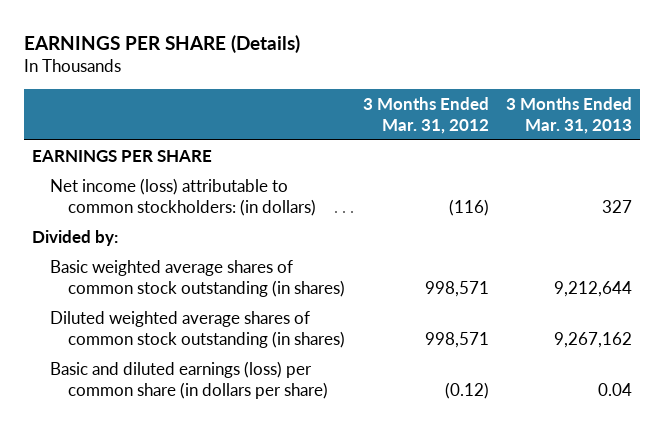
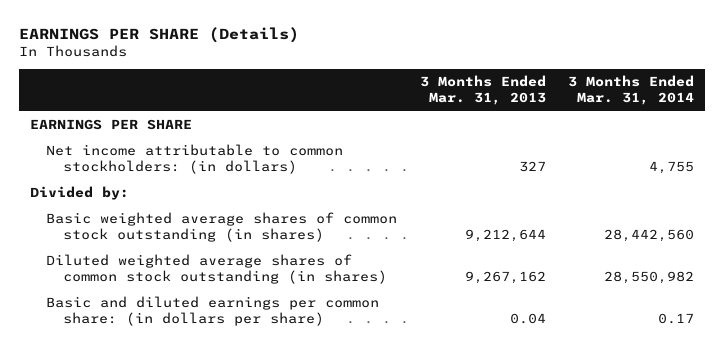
- | 3 Months Ended Mar. 31, 2012 | 3 Months Ended Mar. 31, 2013
+ | 3 Months Ended Mar. 31, 2013 | 3 Months Ended Mar. 31, 2014
- Net income (loss) attributable to common stockholders: (in dollars) | (116) | 327
+ Net income attributable to common stockholders: (in dollars) | 327 | 4,755
- Basic and diluted earnings (loss) per common share (in dollars per share) | (0.12) | 0.04
+ Basic and diluted earnings per common share: (in dollars per share) | 0.04 | 0.17

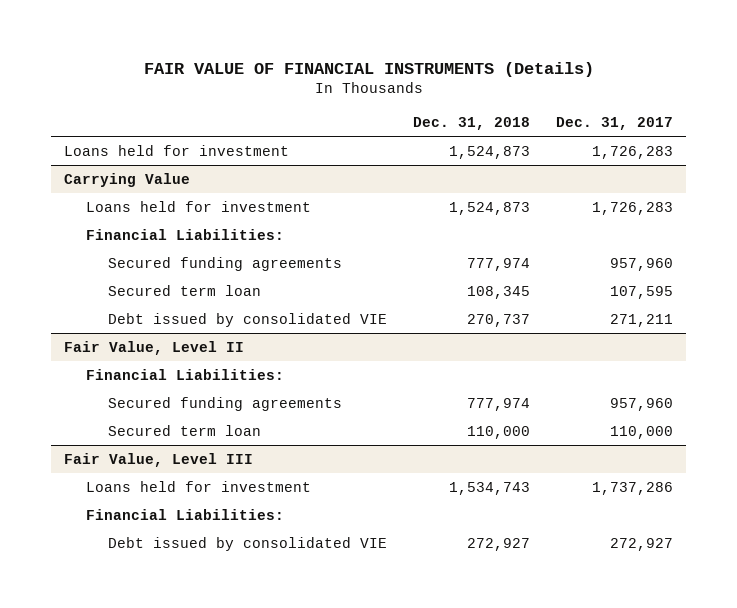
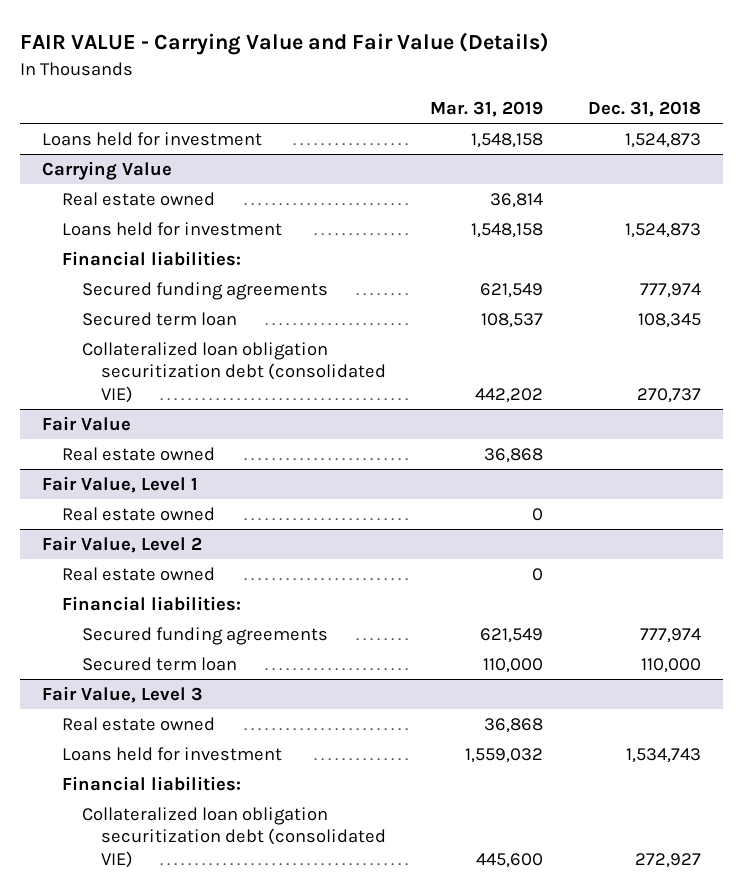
- FAIR VALUE OF FINANCIAL INSTRUMENTS (Details)
+ FAIR VALUE - Carrying Value and Fair Value (Details)
- | Dec. 31, 2018 | Dec. 31, 2017
+ | Mar. 31, 2019 | Dec. 31, 2018
@ Carrying Value
+ Real estate owned | 36,814 |
- Financial Liabilities:
+ Financial liabilities:
- Debt issued by consolidated VIE | 270,737 | 271,211
- Fair Value, Level II
- Financial Liabilities:
@ Carrying Value
+ Collateralized loan obligation securitization debt (consolidated VIE) | 442,202 | 270,737
+ Fair Value
+ Real estate owned | 36,868 |
+ Fair Value, Level 1
+ Real estate owned | 0 |
+ Fair Value, Level 2
+ Real estate owned | 0 |
+ Financial liabilities:
- Fair Value, Level III
+ Fair Value, Level 3
+ Real estate owned | 36,868 |
- Financial Liabilities:
- Debt issued by consolidated VIE | 272,927 | 272,927
+ Financial liabilities:
+ Collateralized loan obligation securitization debt (consolidated VIE) | 445,600 | 272,927

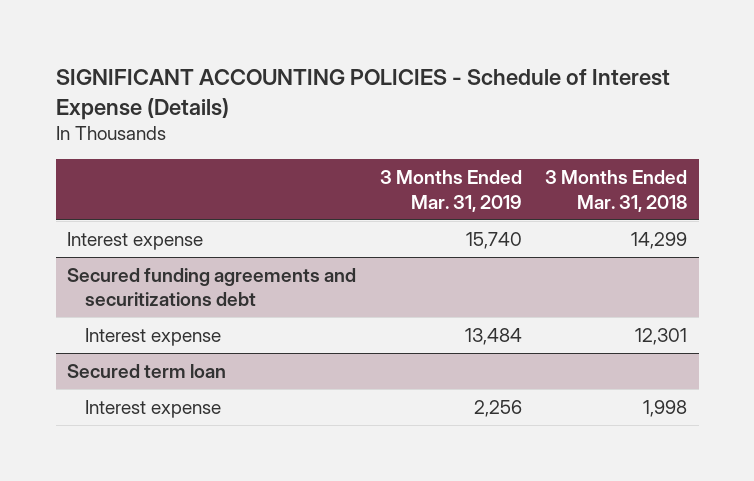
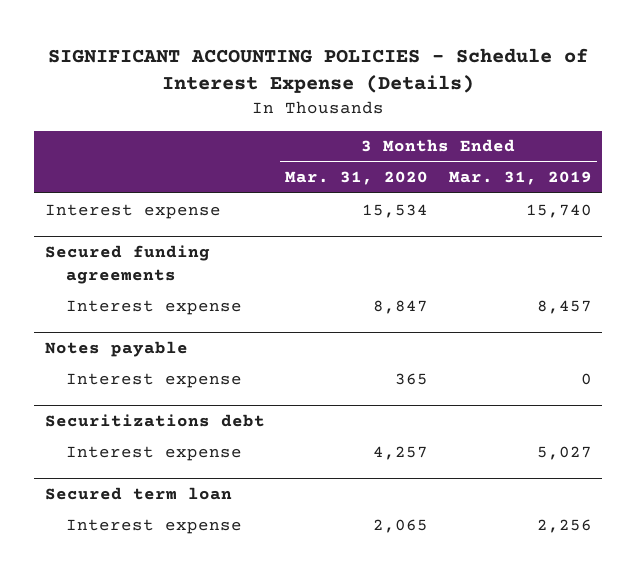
- | 3 Months Ended Mar. 31, 2019 | 3 Months Ended Mar. 31, 2018
+ | 3 Months Ended Mar. 31, 2020 | 3 Months Ended Mar. 31, 2019
- Secured funding agreements and securitizations debt
- Interest expense | 13,484 | 12,301
+ Secured funding agreements
+ Interest expense | 8,847 | 8,457
+ Notes payable
+ Interest expense | 365 | 0
+ Securitizations debt
+ Interest expense | 4,257 | 5,027

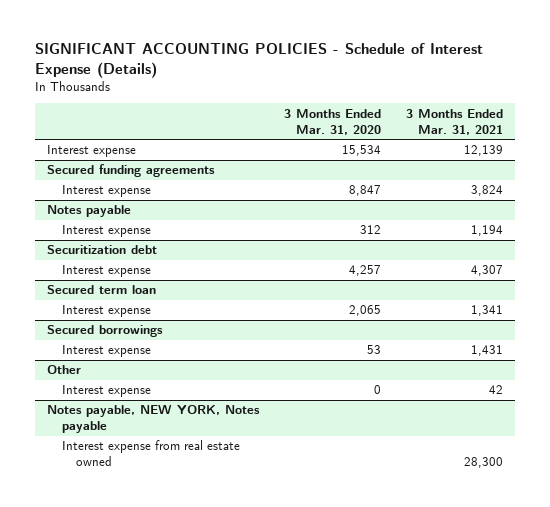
- | 3 Months Ended Mar. 31, 2020 | 3 Months Ended Mar. 31, 2019
+ | 3 Months Ended Mar. 31, 2020 | 3 Months Ended Mar. 31, 2021
@ Notes payable
- Interest expense | 365 | 0
- Securitizations debt
@ Notes payable
+ Interest expense | 312 | 1,194
+ Securitization debt
+ Secured borrowings
+ Interest expense | 53 | 1,431
+ Other
+ Interest expense | 0 | 42
+ Notes payable, NEW YORK, Notes payable
+ Interest expense from real estate owned | | 28,300

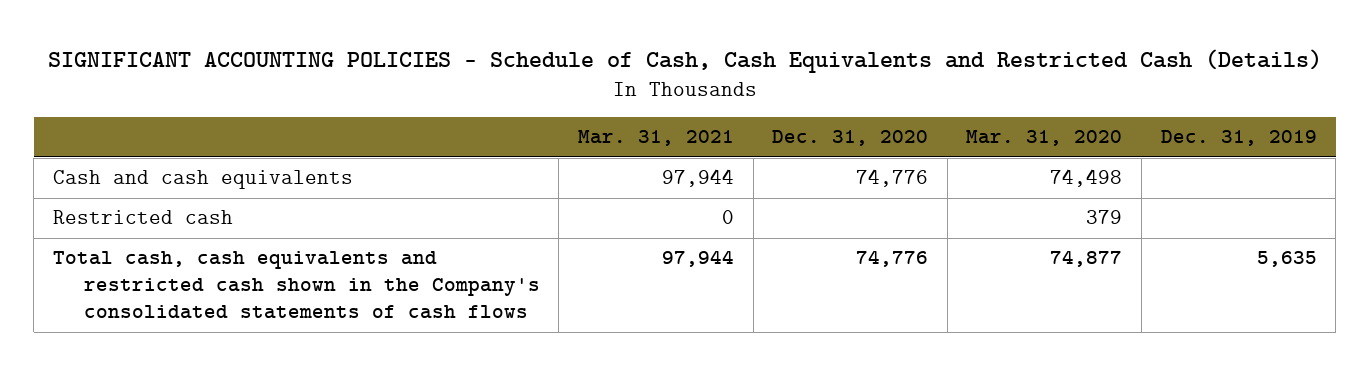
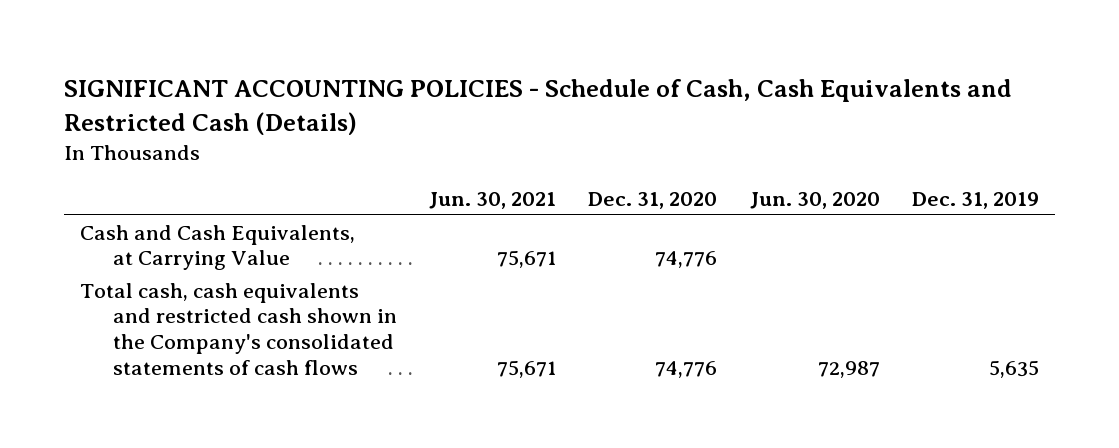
- | Mar. 31, 2021 | Dec. 31, 2020 | Mar. 31, 2020 | Dec. 31, 2019
+ | Jun. 30, 2021 | Dec. 31, 2020 | Jun. 30, 2020 | Dec. 31, 2019
- Cash and cash equivalents | 97,944 | 74,776 | 74,498 |
- Restricted cash | 0 | | 379 |
+ Cash and Cash Equivalents, at Carrying Value | 75,671 | 74,776 | |

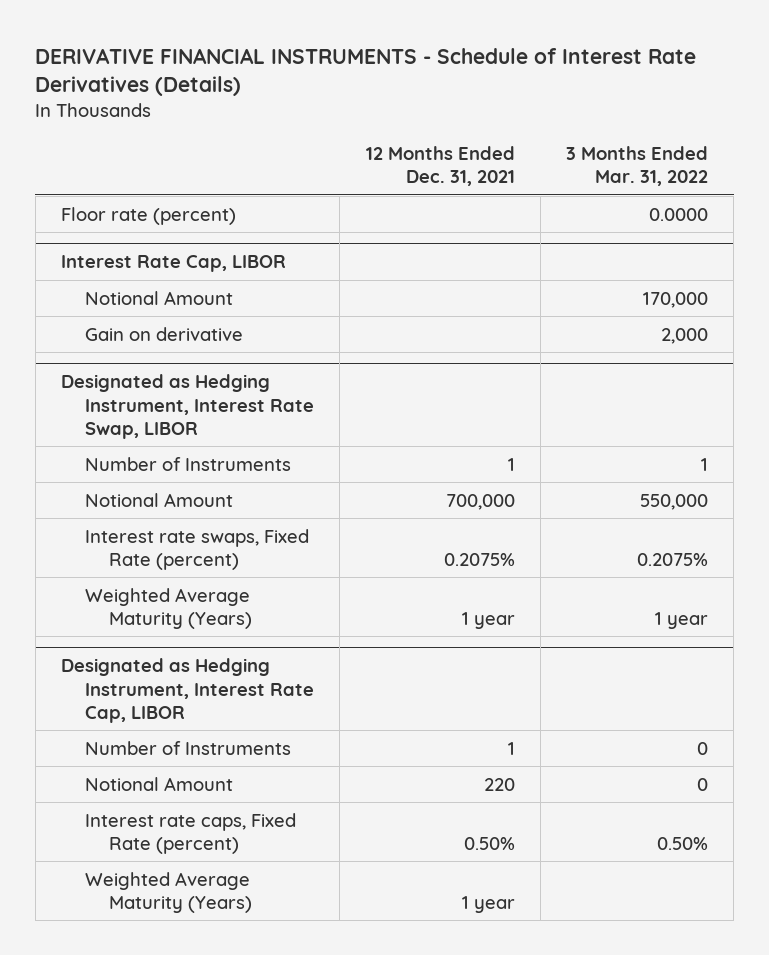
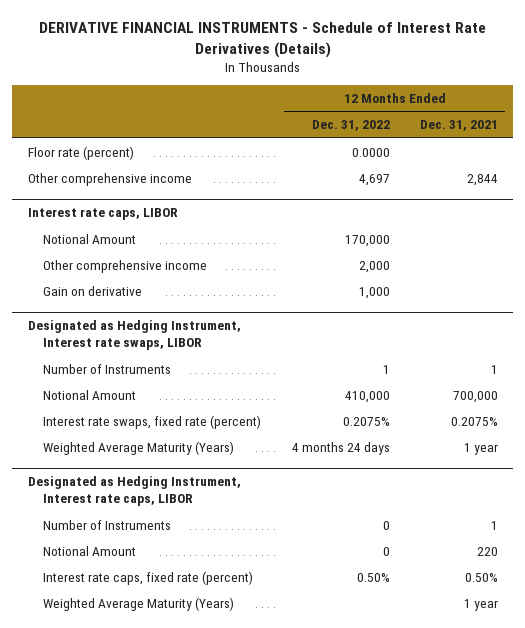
- | 12 Months Ended Dec. 31, 2021 | 3 Months Ended Mar. 31, 2022
+ | 12 Months Ended Dec. 31, 2022 | 12 Months Ended Dec. 31, 2021
- Interest Rate Cap, LIBOR
+ Other comprehensive income | 4,697 | 2,844
+ Interest rate caps, LIBOR
+ Other comprehensive income | 2,000 |
- Designated as Hedging Instrument, Interest Rate Swap, LIBOR
+ Designated as Hedging Instrument, Interest rate swaps, LIBOR
- Interest rate swaps, Fixed Rate (percent) | 0.2075% | 0.2075%
+ Interest rate swaps, fixed rate (percent) | 0.2075% | 0.2075%
- Designated as Hedging Instrument, Interest Rate Cap, LIBOR
+ Designated as Hedging Instrument, Interest rate caps, LIBOR
- Interest rate caps, Fixed Rate (percent) | 0.50% | 0.50%
+ Interest rate caps, fixed rate (percent) | 0.50% | 0.50%

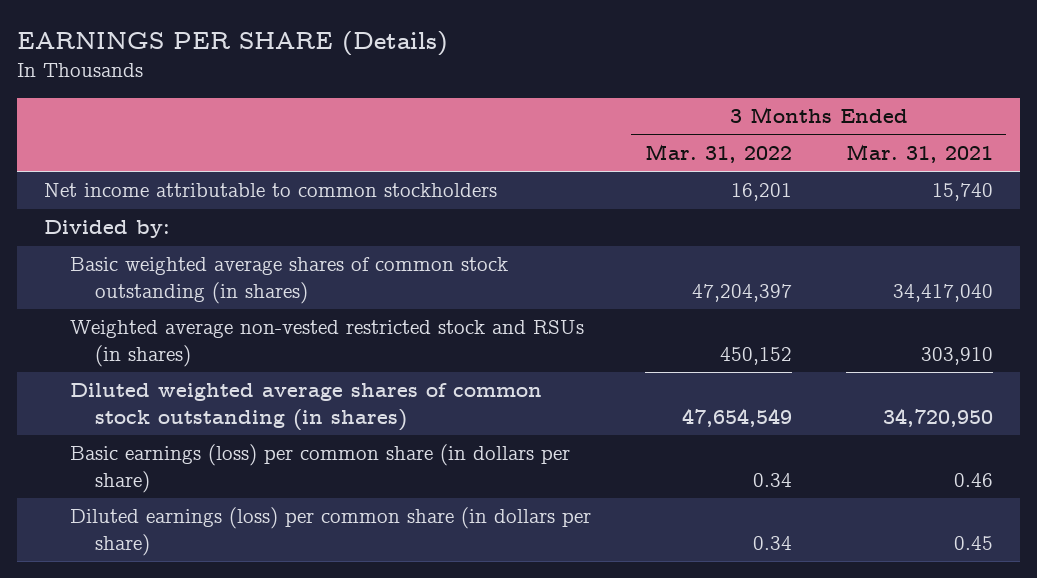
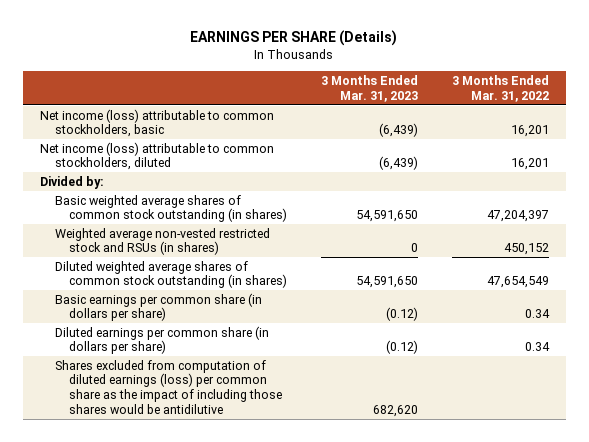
- | 3 Months Ended Mar. 31, 2022 | 3 Months Ended Mar. 31, 2021
+ | 3 Months Ended Mar. 31, 2023 | 3 Months Ended Mar. 31, 2022
- Net income attributable to common stockholders | 16,201 | 15,740
+ Net income (loss) attributable to common stockholders, basic | (6,439) | 16,201
+ Net income (loss) attributable to common stockholders, diluted | (6,439) | 16,201
- Basic earnings (loss) per common share (in dollars per share) | 0.34 | 0.46
- Diluted earnings (loss) per common share (in dollars per share) | 0.34 | 0.45
+ Basic earnings per common share (in dollars per share) | (0.12) | 0.34
+ Diluted earnings per common share (in dollars per share) | (0.12) | 0.34
+ Shares excluded from computation of diluted earnings (loss) per common share as the impact of including those shares would be antidilutive | 682,620 |

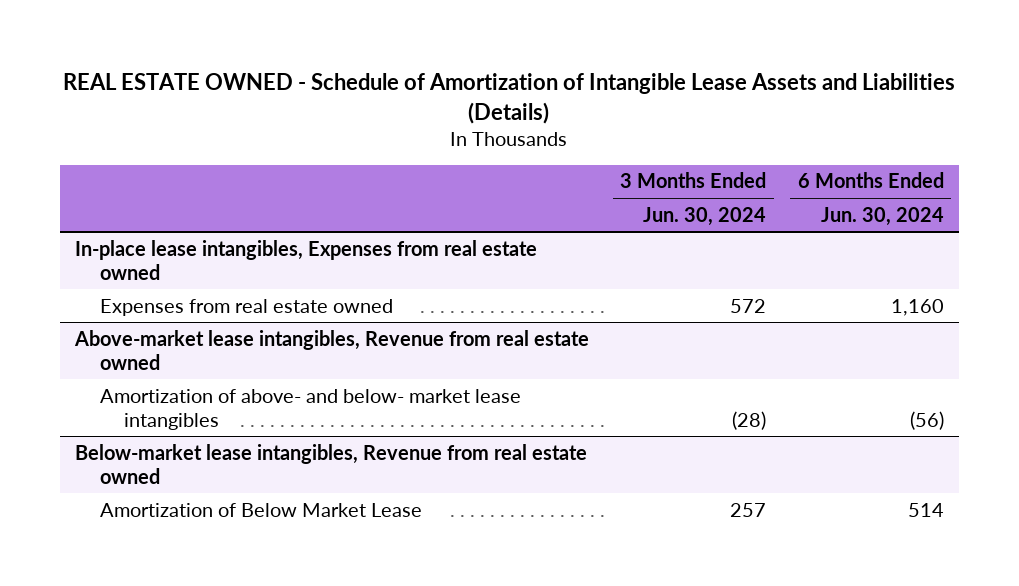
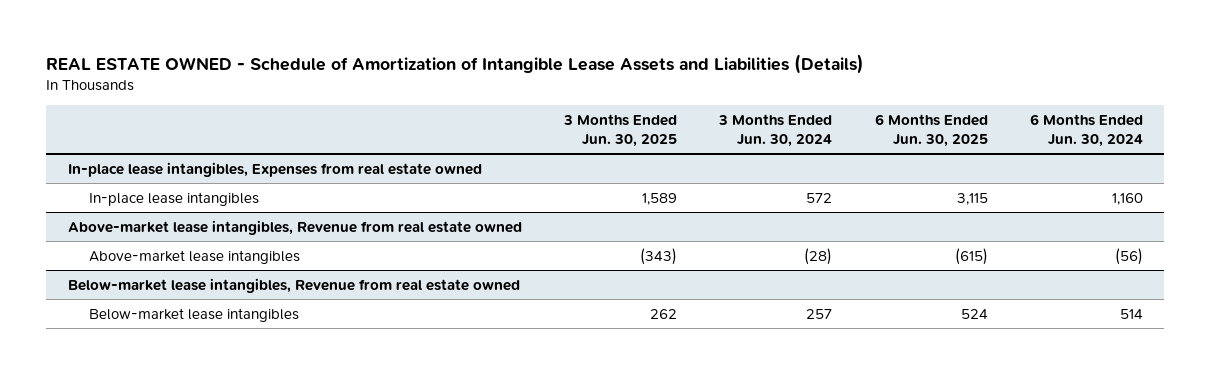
- | 3 Months Ended Jun. 30, 2024 | 6 Months Ended Jun. 30, 2024
+ | 3 Months Ended Jun. 30, 2025 | 3 Months Ended Jun. 30, 2024 | 6 Months Ended Jun. 30, 2025 | 6 Months Ended Jun. 30, 2024
@ In-place lease intangibles, Expenses from real estate owned
- Expenses from real estate owned | 572 | 1,160
+ In-place lease intangibles | 1,589 | 572 | 3,115 | 1,160
@ Above-market lease intangibles, Revenue from real estate owned
- Amortization of above- and below- market lease intangibles | (28) | (56)
+ Above-market lease intangibles | (343) | (28) | (615) | (56)
@ Below-market lease intangibles, Revenue from real estate owned
- Amortization of Below Market Lease | 257 | 514
+ Below-market lease intangibles | 262 | 257 | 524 | 514

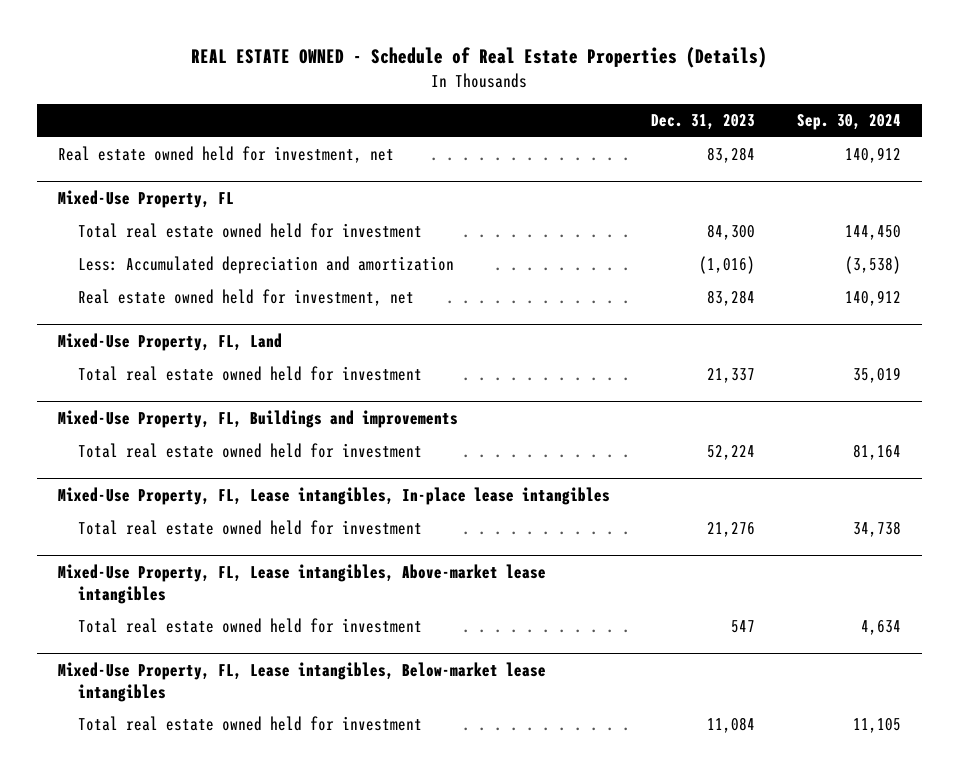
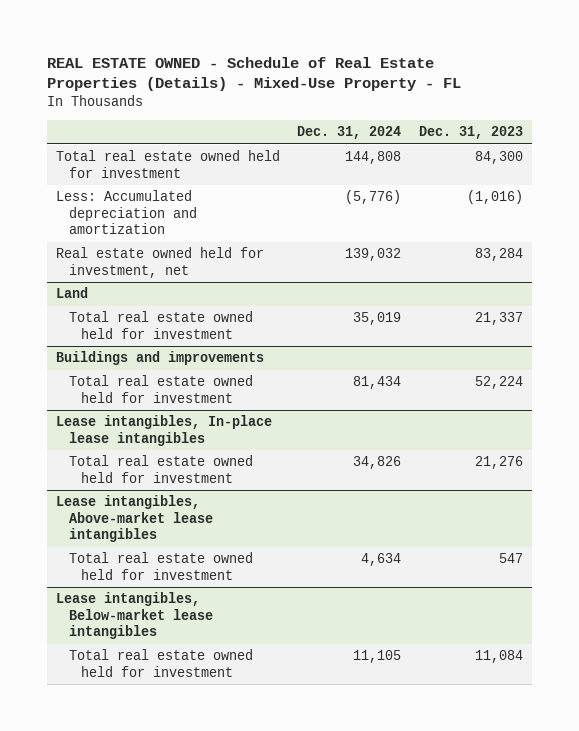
- REAL ESTATE OWNED - Schedule of Real Estate Properties (Details)
+ REAL ESTATE OWNED - Schedule of Real Estate Properties (Details) - Mixed-Use Property - FL
- | Dec. 31, 2023 | Sep. 30, 2024
+ | Dec. 31, 2024 | Dec. 31, 2023
- Real estate owned held for investment, net | 83,284 | 140,912
- Mixed-Use Property, FL
- Mixed-Use Property, FL, Land
+ Land
- Mixed-Use Property, FL, Buildings and improvements
+ Buildings and improvements
- Mixed-Use Property, FL, Lease intangibles, In-place lease intangibles
+ Lease intangibles, In-place lease intangibles
- Mixed-Use Property, FL, Lease intangibles, Above-market lease intangibles
+ Lease intangibles, Above-market lease intangibles
- Mixed-Use Property, FL, Lease intangibles, Below-market lease intangibles
+ Lease intangibles, Below-market lease intangibles

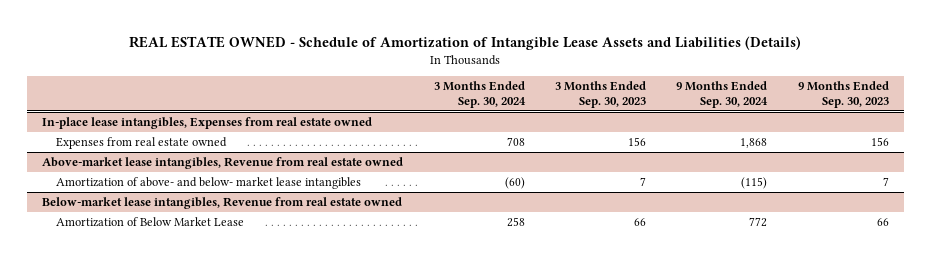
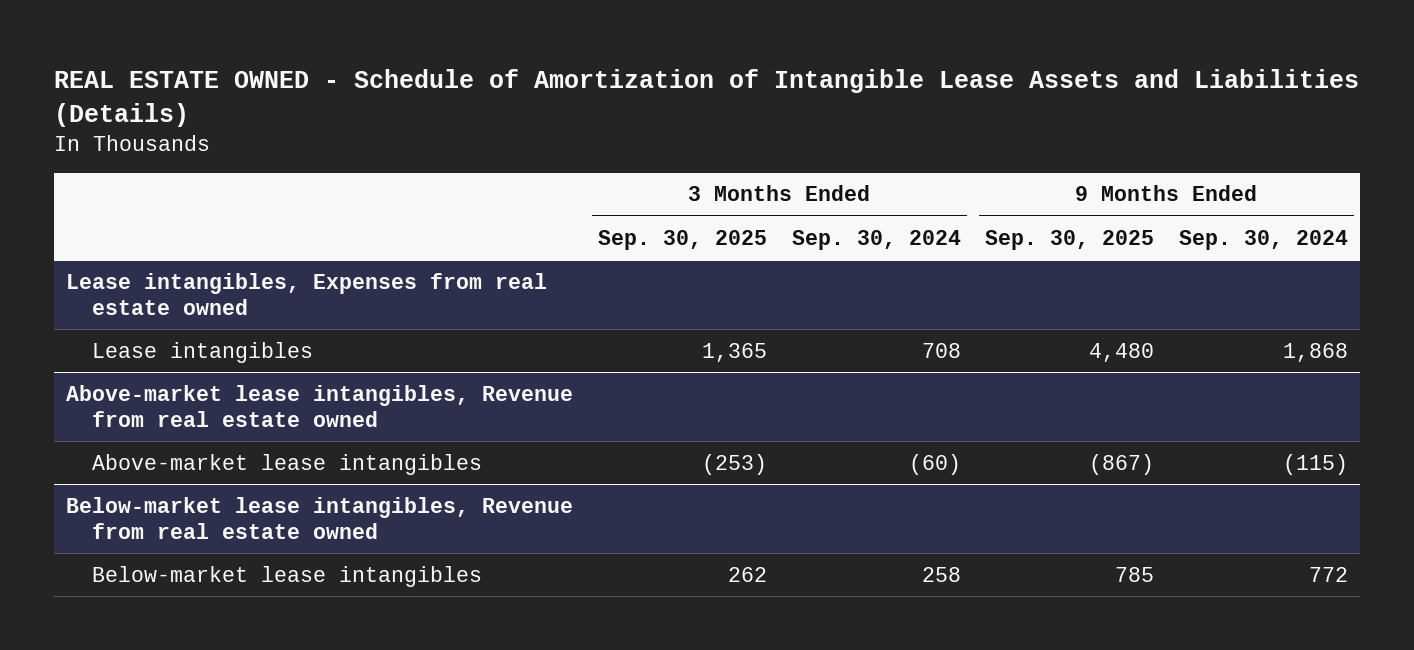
- | 3 Months Ended Sep. 30, 2024 | 3 Months Ended Sep. 30, 2023 | 9 Months Ended Sep. 30, 2024 | 9 Months Ended Sep. 30, 2023
+ | 3 Months Ended Sep. 30, 2025 | 3 Months Ended Sep. 30, 2024 | 9 Months Ended Sep. 30, 2025 | 9 Months Ended Sep. 30, 2024
- In-place lease intangibles, Expenses from real estate owned
- Expenses from real estate owned | 708 | 156 | 1,868 | 156
+ Lease intangibles, Expenses from real estate owned
+ Lease intangibles | 1,365 | 708 | 4,480 | 1,868
@ Above-market lease intangibles, Revenue from real estate owned
- Amortization of above- and below- market lease intangibles | (60) | 7 | (115) | 7
+ Above-market lease intangibles | (253) | (60) | (867) | (115)
@ Below-market lease intangibles, Revenue from real estate owned
- Amortization of Below Market Lease | 258 | 66 | 772 | 66
+ Below-market lease intangibles | 262 | 258 | 785 | 772

